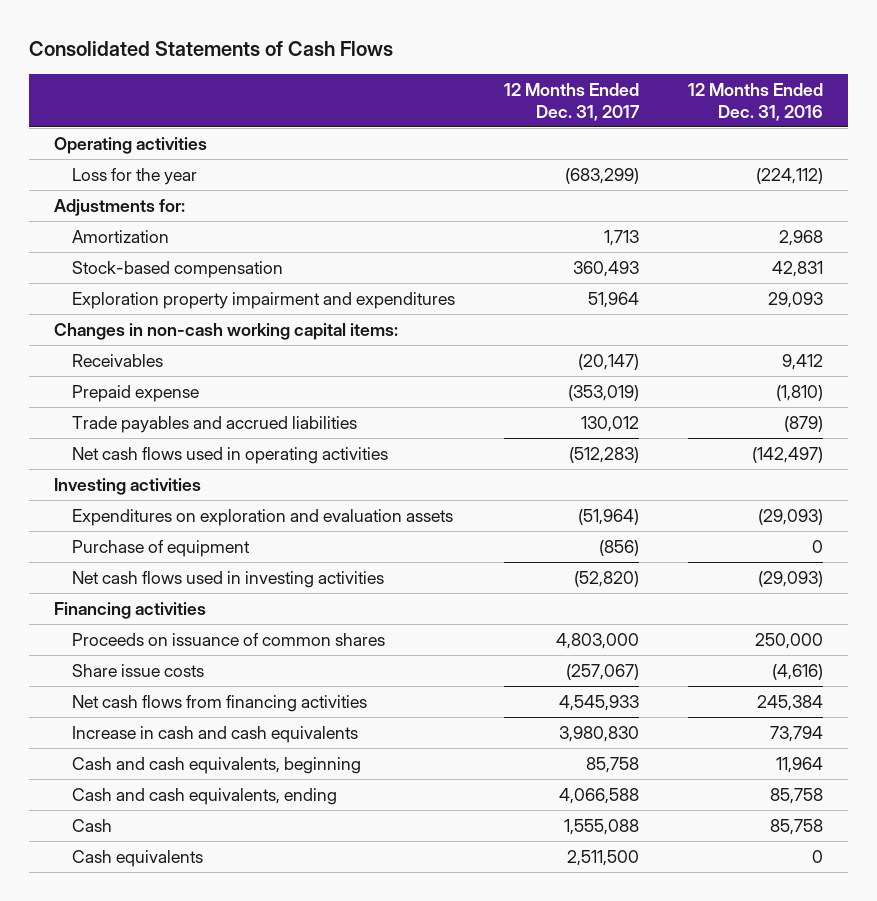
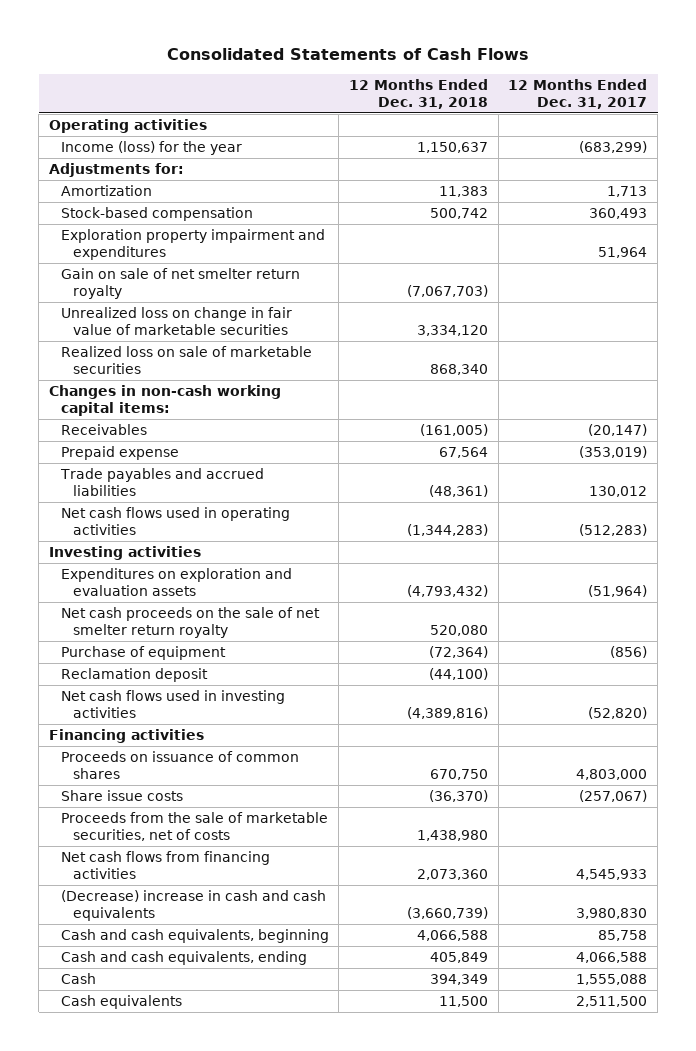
- | 12 Months Ended Dec. 31, 2017 | 12 Months Ended Dec. 31, 2016
+ | 12 Months Ended Dec. 31, 2018 | 12 Months Ended Dec. 31, 2017
- Loss for the year | (683,299) | (224,112)
+ Income (loss) for the year | 1,150,637 | (683,299)
+ Gain on sale of net smelter return royalty | (7,067,703) |
+ Unrealized loss on change in fair value of marketable securities | 3,334,120 |
+ Realized loss on sale of marketable securities | 868,340 |
+ Net cash proceeds on the sale of net smelter return royalty | 520,080 |
+ Reclamation deposit | (44,100) |
+ Proceeds from the sale of marketable securities, net of costs | 1,438,980 |
- Increase in cash and cash equivalents | 3,980,830 | 73,794
+ (Decrease) increase in cash and cash equivalents | (3,660,739) | 3,980,830

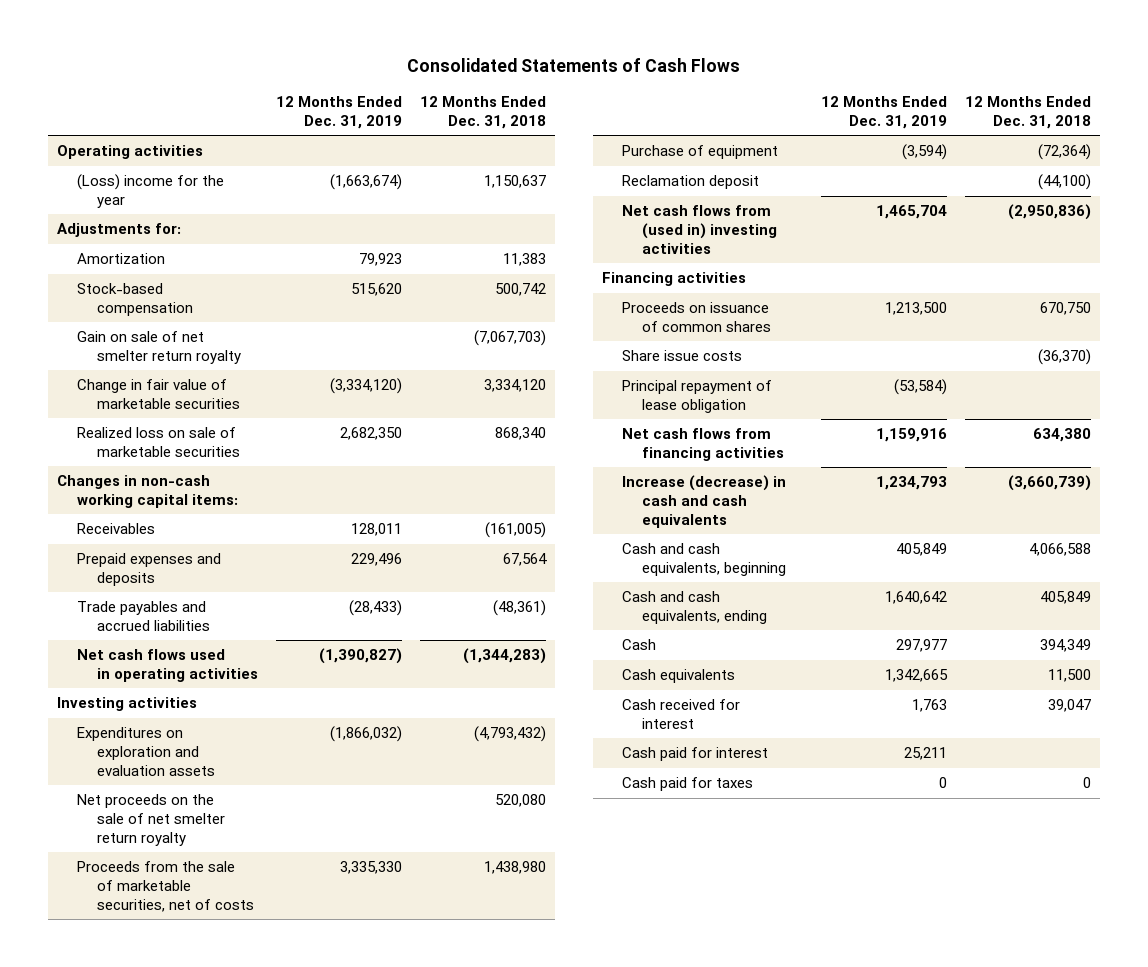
- | 12 Months Ended Dec. 31, 2018 | 12 Months Ended Dec. 31, 2017
+ | 12 Months Ended Dec. 31, 2019 | 12 Months Ended Dec. 31, 2018
- Income (loss) for the year | 1,150,637 | (683,299)
+ (Loss) income for the year | (1,663,674) | 1,150,637
- Exploration property impairment and expenditures | | 51,964
- Unrealized loss on change in fair value of marketable securities | 3,334,120 |
+ Change in fair value of marketable securities | (3,334,120) | 3,334,120
- Prepaid expense | 67,564 | (353,019)
+ Prepaid expenses and deposits | 229,496 | 67,564
- Net cash proceeds on the sale of net smelter return royalty | 520,080 |
+ Net proceeds on the sale of net smelter return royalty | | 520,080
moved up: Proceeds from the sale of marketable securities, net of costs | 3,335,330 | 1,438,980
- Net cash flows used in investing activities | (4,389,816) | (52,820)
+ Net cash flows from (used in) investing activities | 1,465,704 | (2,950,836)
- Net cash flows from financing activities | 2,073,360 | 4,545,933
- (Decrease) increase in cash and cash equivalents | (3,660,739) | 3,980,830
+ Principal repayment of lease obligation | (53,584) |
+ Net cash flows from financing activities | 1,159,916 | 634,380
+ Increase (decrease) in cash and cash equivalents | 1,234,793 | (3,660,739)
+ Cash received for interest | 1,763 | 39,047
+ Cash paid for interest | 25,211 |
+ Cash paid for taxes | 0 | 0

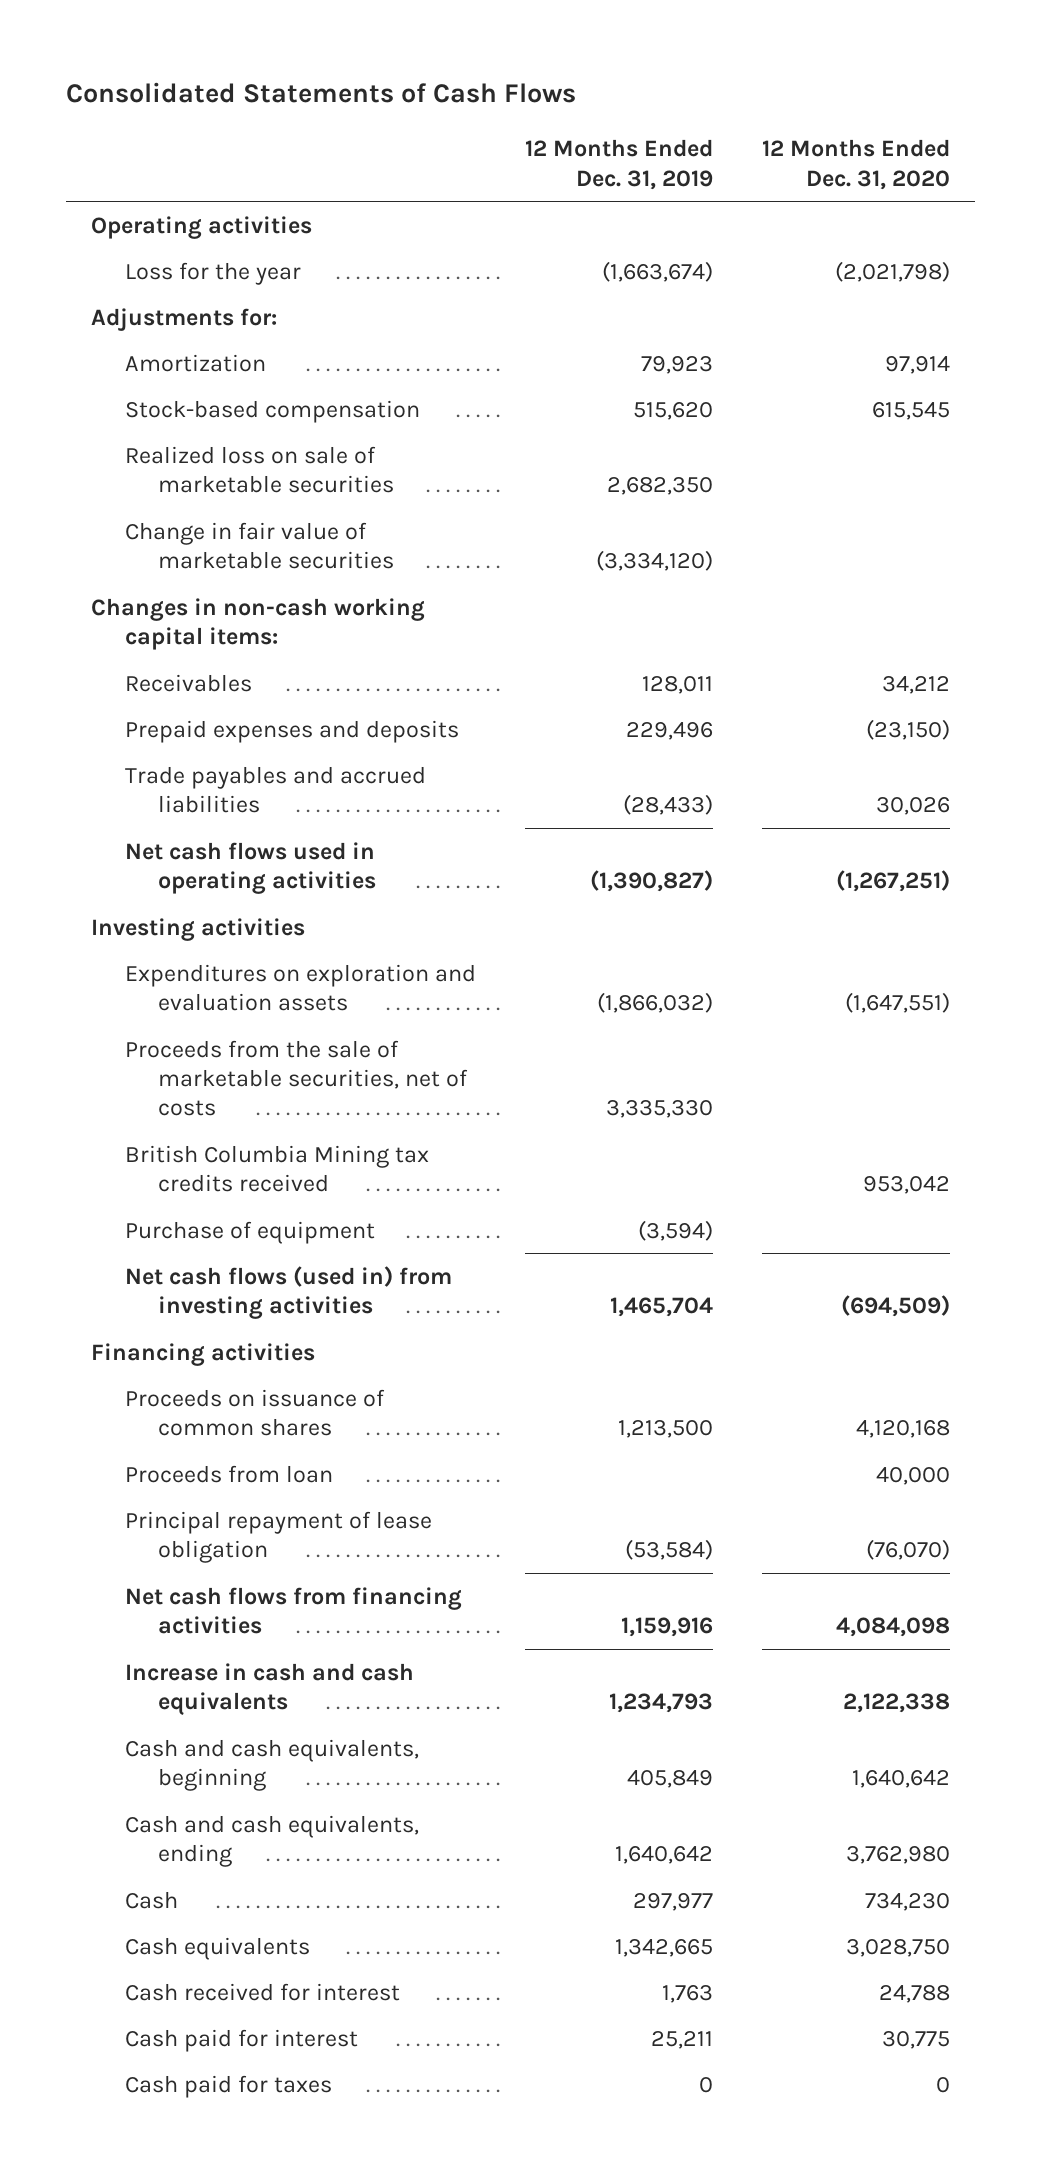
- | 12 Months Ended Dec. 31, 2019 | 12 Months Ended Dec. 31, 2018
+ | 12 Months Ended Dec. 31, 2019 | 12 Months Ended Dec. 31, 2020
- (Loss) income for the year | (1,663,674) | 1,150,637
+ Loss for the year | (1,663,674) | (2,021,798)
- Gain on sale of net smelter return royalty | | (7,067,703)
moved down: Change in fair value of marketable securities | (3,334,120) |
- Net proceeds on the sale of net smelter return royalty | | 520,080
+ British Columbia Mining tax credits received | | 953,042
- Reclamation deposit | | (44,100)
- Net cash flows from (used in) investing activities | 1,465,704 | (2,950,836)
+ Net cash flows (used in) from investing activities | 1,465,704 | (694,509)
- Share issue costs | | (36,370)
+ Proceeds from loan | | 40,000
- Increase (decrease) in cash and cash equivalents | 1,234,793 | (3,660,739)
+ Increase in cash and cash equivalents | 1,234,793 | 2,122,338

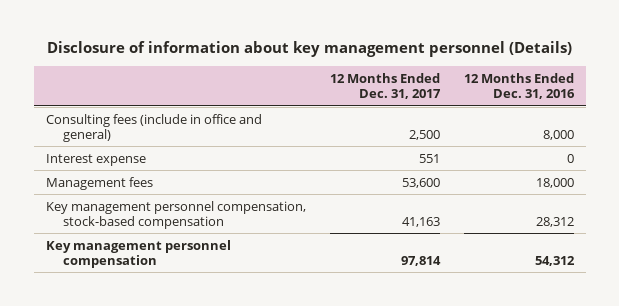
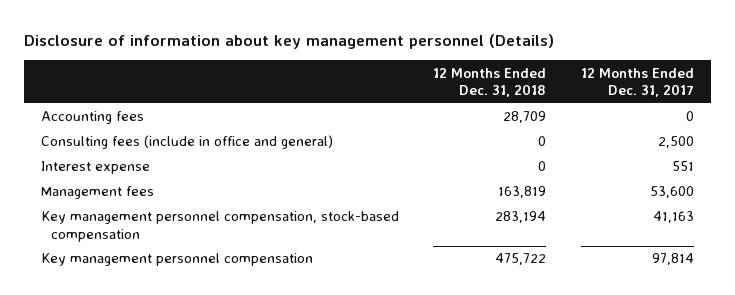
- | 12 Months Ended Dec. 31, 2017 | 12 Months Ended Dec. 31, 2016
+ | 12 Months Ended Dec. 31, 2018 | 12 Months Ended Dec. 31, 2017
+ Accounting fees | 28,709 | 0

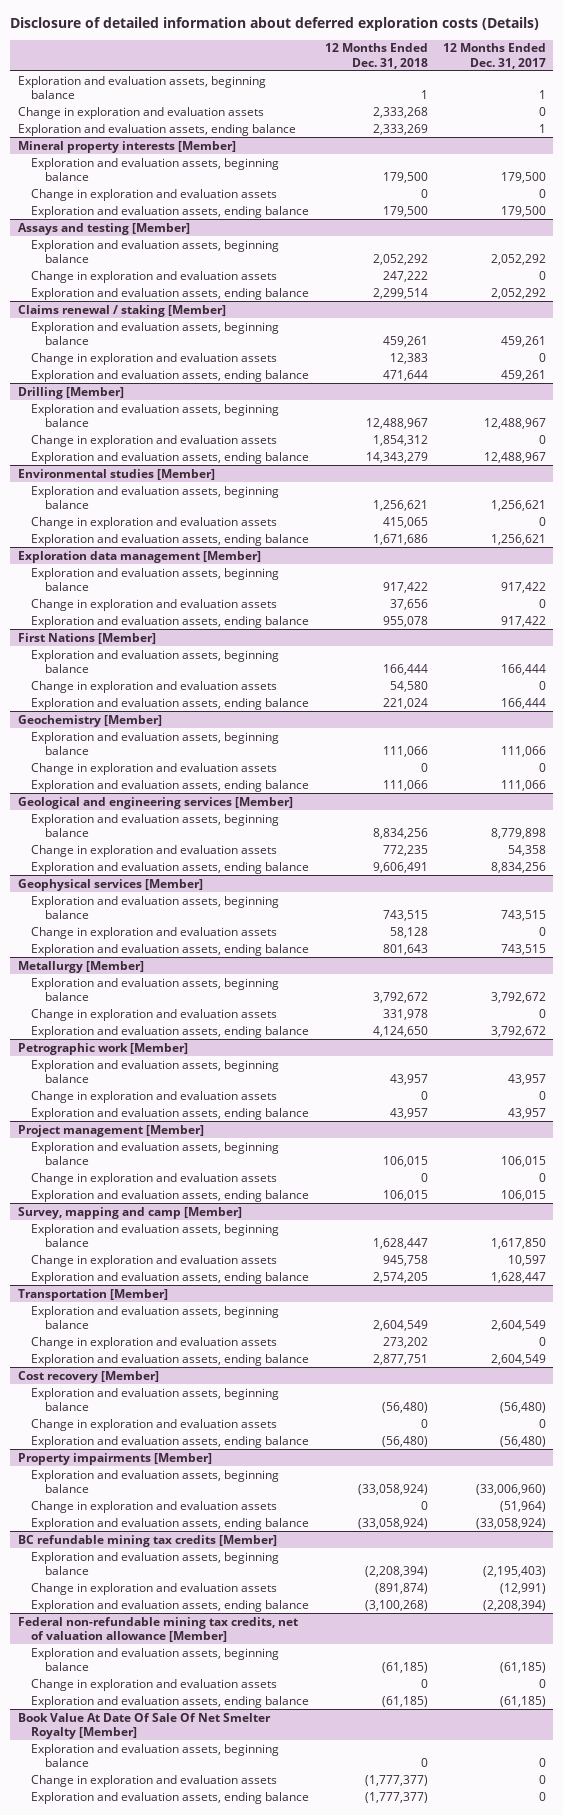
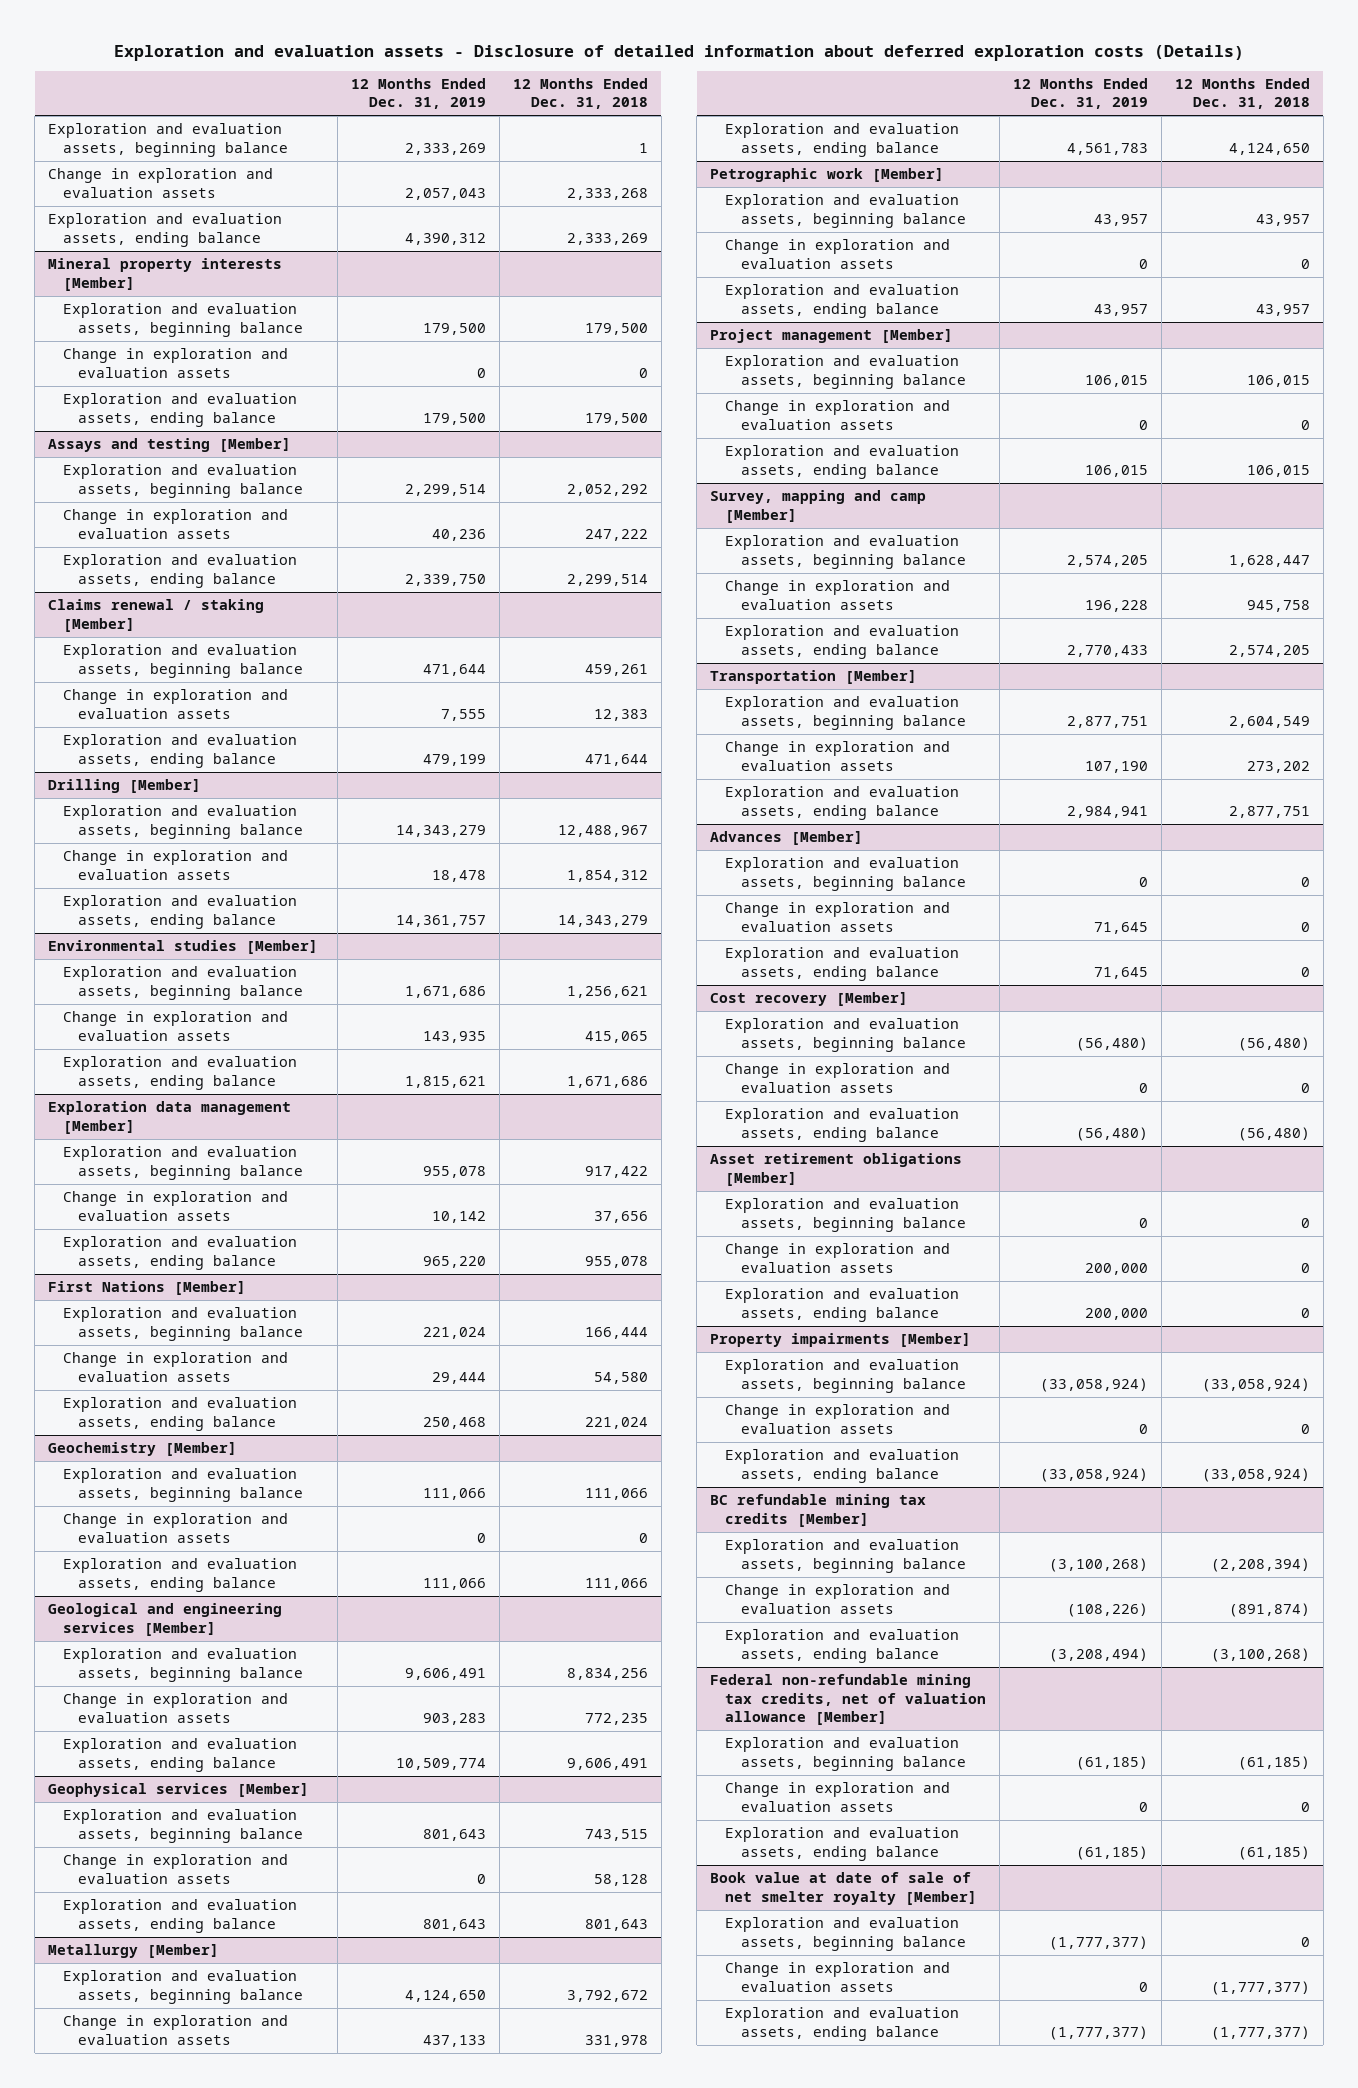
- Disclosure of detailed information about deferred exploration costs (Details)
+ Exploration and evaluation assets - Disclosure of detailed information about deferred exploration costs (Details)
- | 12 Months Ended Dec. 31, 2018 | 12 Months Ended Dec. 31, 2017
+ | 12 Months Ended Dec. 31, 2019 | 12 Months Ended Dec. 31, 2018
+ Advances [Member]
+ Exploration and evaluation assets, beginning balance | 0 | 0
+ Change in exploration and evaluation assets | 71,645 | 0
+ Exploration and evaluation assets, ending balance | 71,645 | 0
+ Asset retirement obligations [Member]
+ Exploration and evaluation assets, beginning balance | 0 | 0
+ Change in exploration and evaluation assets | 200,000 | 0
+ Exploration and evaluation assets, ending balance | 200,000 | 0
- Book Value At Date Of Sale Of Net Smelter Royalty [Member]
+ Book value at date of sale of net smelter royalty [Member]

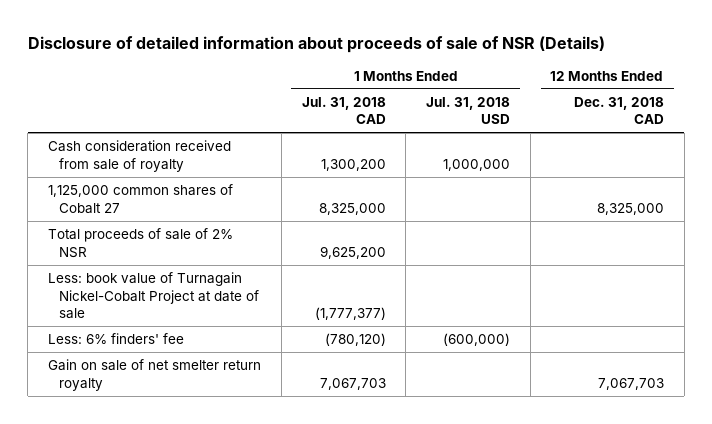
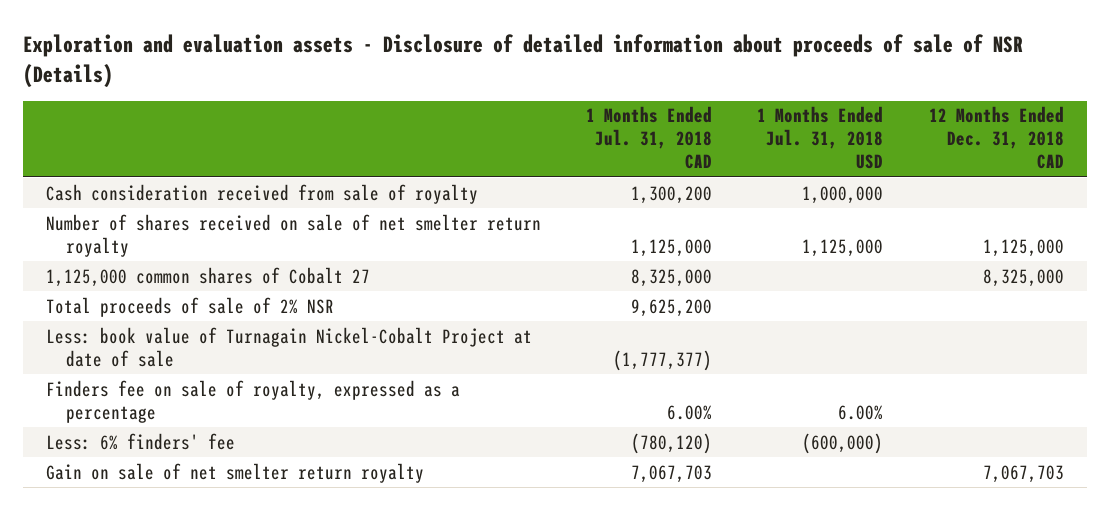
- Disclosure of detailed information about proceeds of sale of NSR (Details)
+ Exploration and evaluation assets - Disclosure of detailed information about proceeds of sale of NSR (Details)
+ Number of shares received on sale of net smelter return royalty | 1,125,000 | 1,125,000 | 1,125,000
+ Finders fee on sale of royalty, expressed as a percentage | 6.00% | 6.00% |

